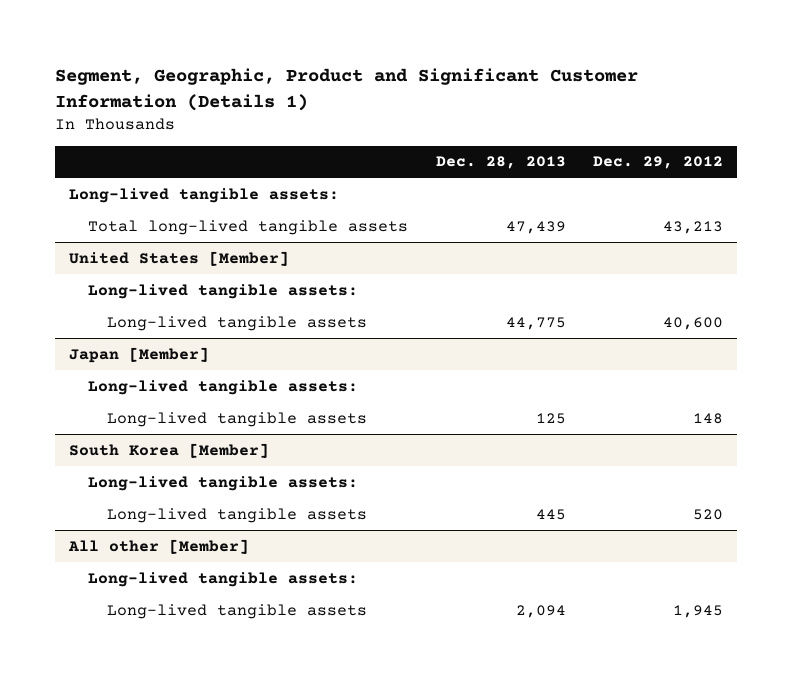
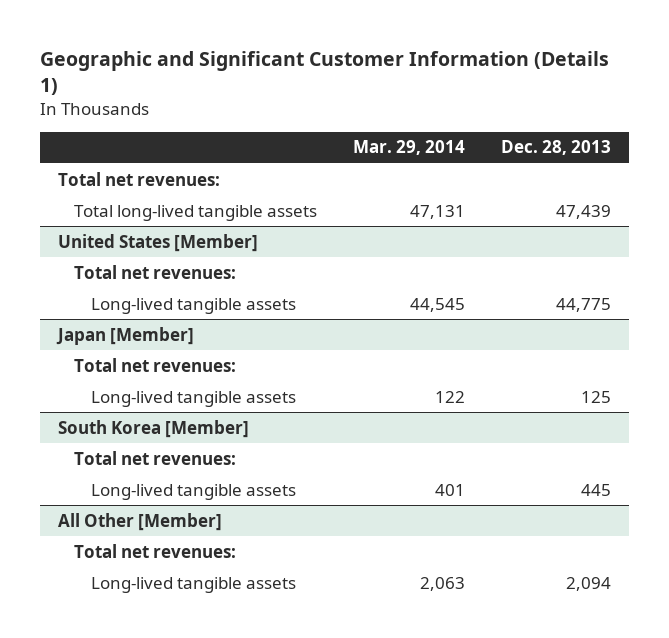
- Segment, Geographic, Product and Significant Customer Information (Details 1)
+ Geographic and Significant Customer Information (Details 1)
- | Dec. 28, 2013 | Dec. 29, 2012
+ | Mar. 29, 2014 | Dec. 28, 2013
- Long-lived tangible assets:
+ Total net revenues:
@ United States [Member]
- Long-lived tangible assets:
+ Total net revenues:
@ Japan [Member]
- Long-lived tangible assets:
+ Total net revenues:
@ South Korea [Member]
- Long-lived tangible assets:
+ Total net revenues:
- All other [Member]
- Long-lived tangible assets:
+ All Other [Member]
+ Total net revenues:

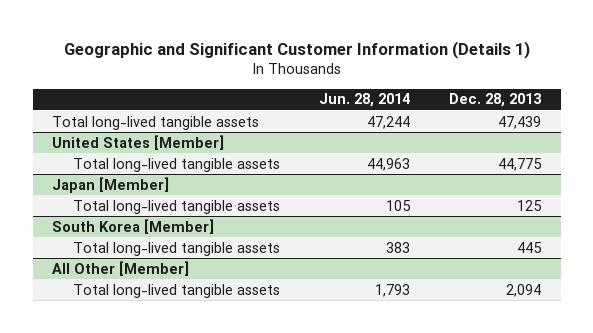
- | Mar. 29, 2014 | Dec. 28, 2013
+ | Jun. 28, 2014 | Dec. 28, 2013
- Total net revenues:
@ United States [Member]
- Total net revenues:
- Long-lived tangible assets | 44,545 | 44,775
+ Total long-lived tangible assets | 44,963 | 44,775
@ Japan [Member]
- Total net revenues:
- Long-lived tangible assets | 122 | 125
+ Total long-lived tangible assets | 105 | 125
@ South Korea [Member]
- Total net revenues:
- Long-lived tangible assets | 401 | 445
+ Total long-lived tangible assets | 383 | 445
@ All Other [Member]
- Total net revenues:
- Long-lived tangible assets | 2,063 | 2,094
+ Total long-lived tangible assets | 1,793 | 2,094

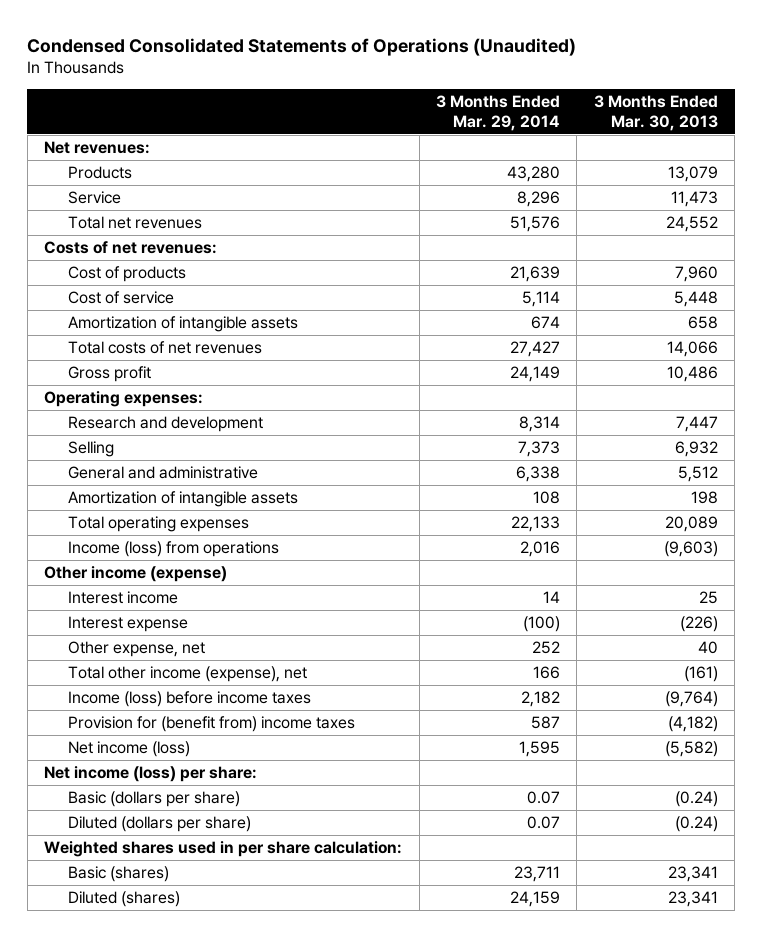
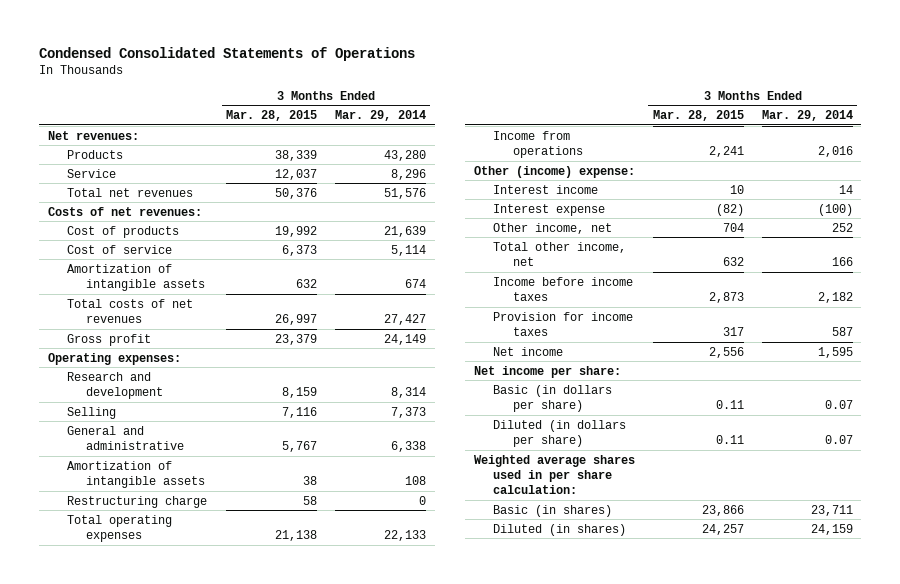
- Condensed Consolidated Statements of Operations (Unaudited)
+ Condensed Consolidated Statements of Operations
- | 3 Months Ended Mar. 29, 2014 | 3 Months Ended Mar. 30, 2013
+ | 3 Months Ended Mar. 28, 2015 | 3 Months Ended Mar. 29, 2014
+ Restructuring charge | 58 | 0
- Income (loss) from operations | 2,016 | (9,603)
- Other income (expense)
+ Income from operations | 2,241 | 2,016
+ Other (income) expense:
- Other expense, net | 252 | 40
- Total other income (expense), net | 166 | (161)
- Income (loss) before income taxes | 2,182 | (9,764)
- Provision for (benefit from) income taxes | 587 | (4,182)
- Net income (loss) | 1,595 | (5,582)
- Net income (loss) per share:
- Basic (dollars per share) | 0.07 | (0.24)
- Diluted (dollars per share) | 0.07 | (0.24)
- Weighted shares used in per share calculation:
- Basic (shares) | 23,711 | 23,341
- Diluted (shares) | 24,159 | 23,341
+ Other income, net | 704 | 252
+ Total other income, net | 632 | 166
+ Income before income taxes | 2,873 | 2,182
+ Provision for income taxes | 317 | 587
+ Net income | 2,556 | 1,595
+ Net income per share:
+ Basic (in dollars per share) | 0.11 | 0.07
+ Diluted (in dollars per share) | 0.11 | 0.07
+ Weighted average shares used in per share calculation:
+ Basic (in shares) | 23,866 | 23,711
+ Diluted (in shares) | 24,257 | 24,159

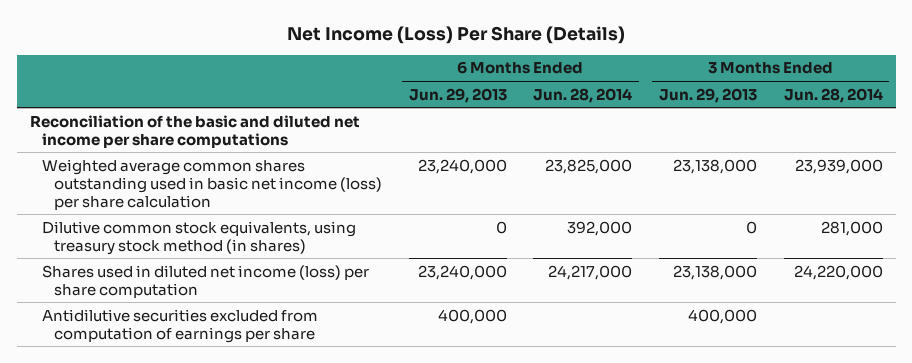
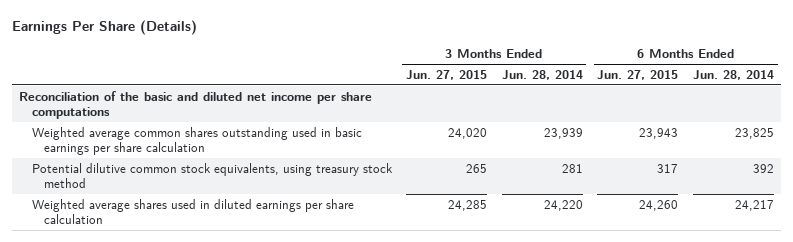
- Net Income (Loss) Per Share (Details)
+ Earnings Per Share (Details)
- | 6 Months Ended Jun. 29, 2013 | 6 Months Ended Jun. 28, 2014 | 3 Months Ended Jun. 29, 2013 | 3 Months Ended Jun. 28, 2014
+ | 3 Months Ended Jun. 27, 2015 | 3 Months Ended Jun. 28, 2014 | 6 Months Ended Jun. 27, 2015 | 6 Months Ended Jun. 28, 2014
- Weighted average common shares outstanding used in basic net income (loss) per share calculation | 23,240,000 | 23,825,000 | 23,138,000 | 23,939,000
- Dilutive common stock equivalents, using treasury stock method (in shares) | 0 | 392,000 | 0 | 281,000
- Shares used in diluted net income (loss) per share computation | 23,240,000 | 24,217,000 | 23,138,000 | 24,220,000
- Antidilutive securities excluded from computation of earnings per share | 400,000 | | 400,000 |
+ Weighted average common shares outstanding used in basic earnings per share calculation | 24,020 | 23,939 | 23,943 | 23,825
+ Potential dilutive common stock equivalents, using treasury stock method | 265 | 281 | 317 | 392
+ Weighted average shares used in diluted earnings per share calculation | 24,285 | 24,220 | 24,260 | 24,217

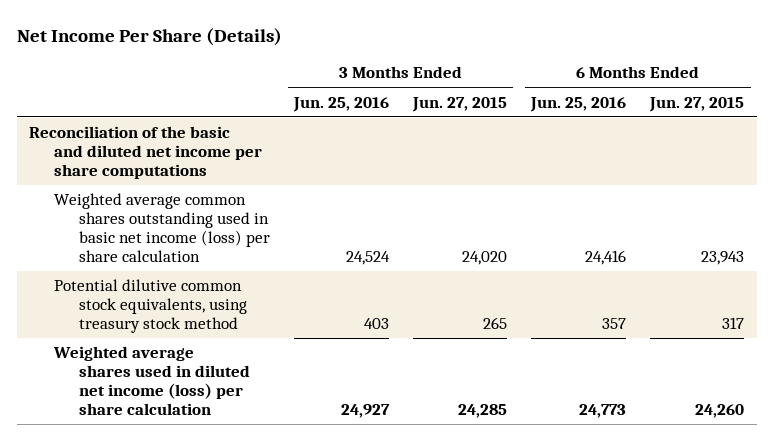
- Earnings Per Share (Details)
+ Net Income Per Share (Details)
- | 3 Months Ended Jun. 27, 2015 | 3 Months Ended Jun. 28, 2014 | 6 Months Ended Jun. 27, 2015 | 6 Months Ended Jun. 28, 2014
+ | 3 Months Ended Jun. 25, 2016 | 3 Months Ended Jun. 27, 2015 | 6 Months Ended Jun. 25, 2016 | 6 Months Ended Jun. 27, 2015
- Weighted average common shares outstanding used in basic earnings per share calculation | 24,020 | 23,939 | 23,943 | 23,825
+ Weighted average common shares outstanding used in basic net income (loss) per share calculation | 24,524 | 24,020 | 24,416 | 23,943
- Weighted average shares used in diluted earnings per share calculation | 24,285 | 24,220 | 24,260 | 24,217
+ Weighted average shares used in diluted net income (loss) per share calculation | 24,927 | 24,285 | 24,773 | 24,260

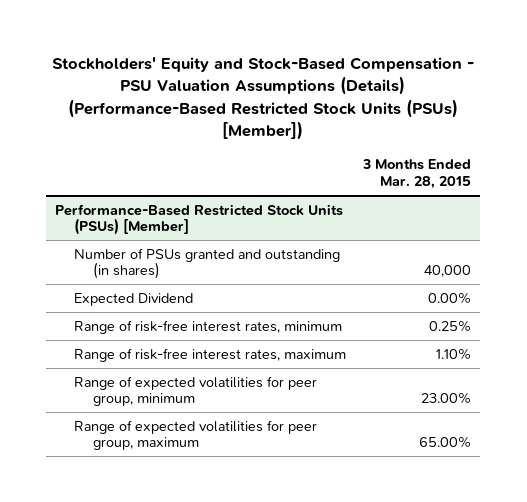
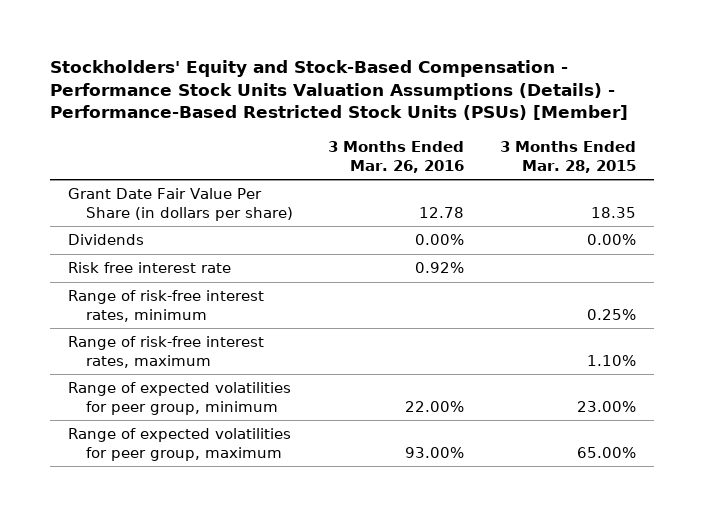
- Stockholders' Equity and Stock-Based Compensation - PSU Valuation Assumptions (Details) (Performance-Based Restricted Stock Units (PSUs) [Member])
+ Stockholders' Equity and Stock-Based Compensation - Performance Stock Units Valuation Assumptions (Details) - Performance-Based Restricted Stock Units (PSUs) [Member]
- | 3 Months Ended Mar. 28, 2015
+ | 3 Months Ended Mar. 26, 2016 | 3 Months Ended Mar. 28, 2015
- Performance-Based Restricted Stock Units (PSUs) [Member]
- Number of PSUs granted and outstanding (in shares) | 40,000
- Expected Dividend | 0.00%
+ Grant Date Fair Value Per Share (in dollars per share) | 12.78 | 18.35
+ Dividends | 0.00% | 0.00%
+ Risk free interest rate | 0.92% |

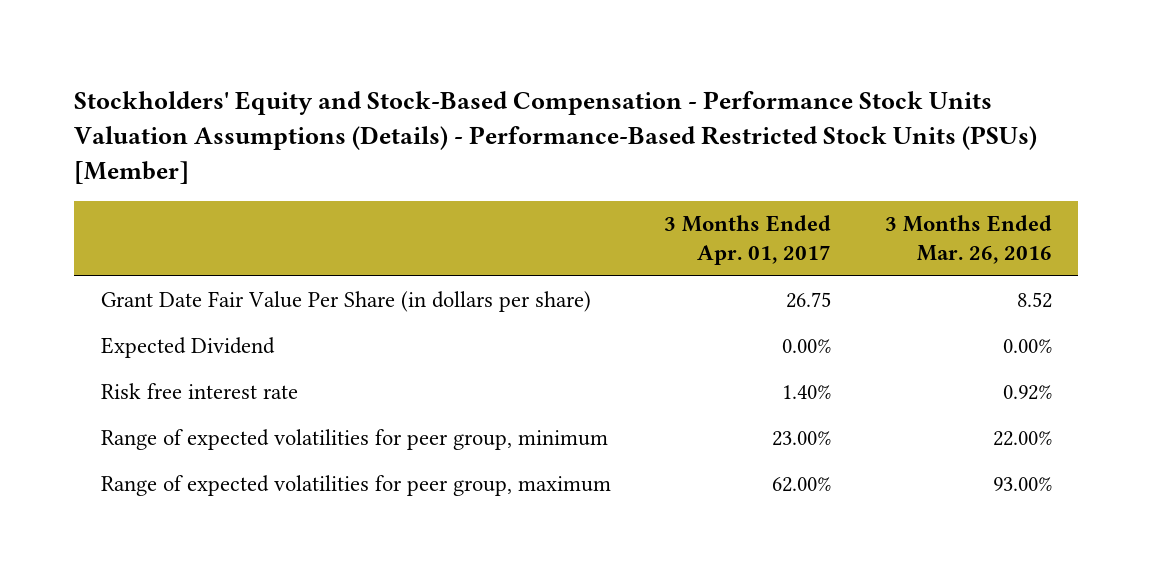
- | 3 Months Ended Mar. 26, 2016 | 3 Months Ended Mar. 28, 2015
+ | 3 Months Ended Apr. 01, 2017 | 3 Months Ended Mar. 26, 2016
- Grant Date Fair Value Per Share (in dollars per share) | 12.78 | 18.35
- Dividends | 0.00% | 0.00%
+ Grant Date Fair Value Per Share (in dollars per share) | 26.75 | 8.52
+ Expected Dividend | 0.00% | 0.00%
- Range of risk-free interest rates, minimum | | 0.25%
- Range of risk-free interest rates, maximum | | 1.10%

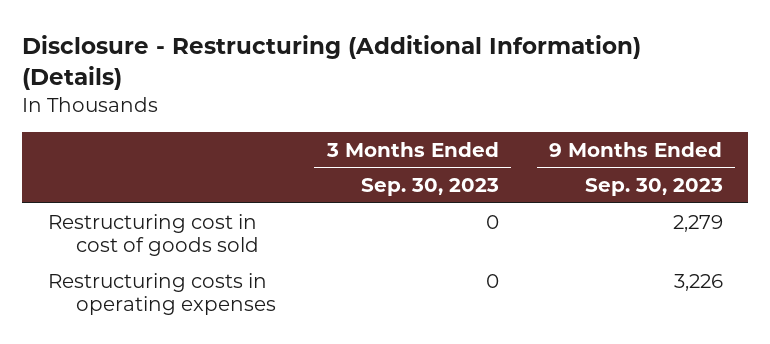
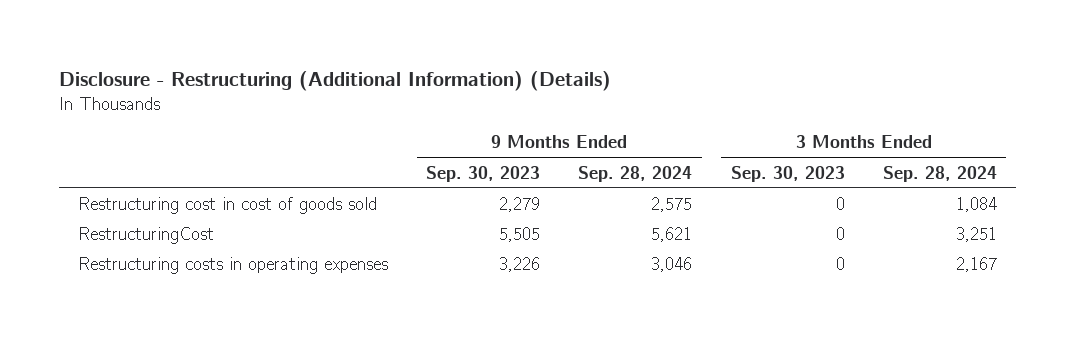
- | 3 Months Ended Sep. 30, 2023 | 9 Months Ended Sep. 30, 2023
+ | 9 Months Ended Sep. 30, 2023 | 9 Months Ended Sep. 28, 2024 | 3 Months Ended Sep. 30, 2023 | 3 Months Ended Sep. 28, 2024
+ RestructuringCost | 5,505 | 5,621 | 0 | 3,251

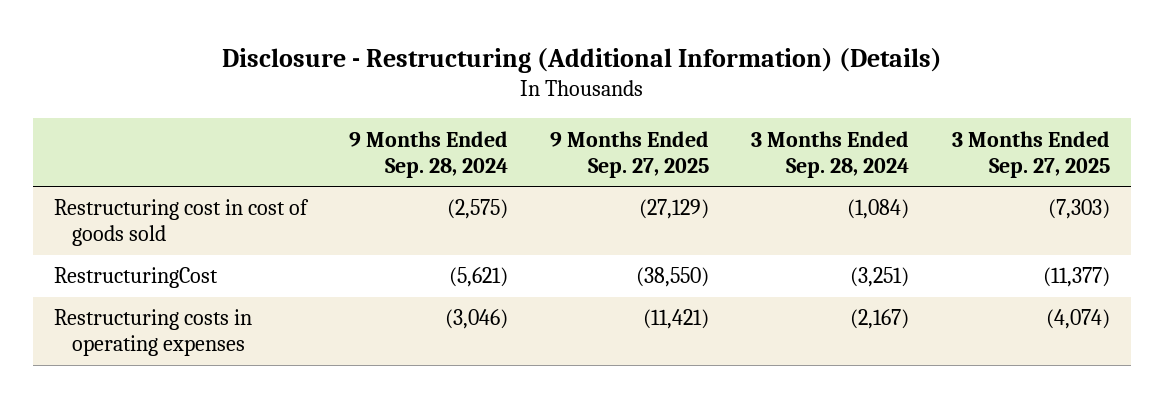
- | 9 Months Ended Sep. 30, 2023 | 9 Months Ended Sep. 28, 2024 | 3 Months Ended Sep. 30, 2023 | 3 Months Ended Sep. 28, 2024
+ | 9 Months Ended Sep. 28, 2024 | 9 Months Ended Sep. 27, 2025 | 3 Months Ended Sep. 28, 2024 | 3 Months Ended Sep. 27, 2025
- Restructuring cost in cost of goods sold | 2,279 | 2,575 | 0 | 1,084
- RestructuringCost | 5,505 | 5,621 | 0 | 3,251
- Restructuring costs in operating expenses | 3,226 | 3,046 | 0 | 2,167
+ Restructuring cost in cost of goods sold | (2,575) | (27,129) | (1,084) | (7,303)
+ RestructuringCost | (5,621) | (38,550) | (3,251) | (11,377)
+ Restructuring costs in operating expenses | (3,046) | (11,421) | (2,167) | (4,074)

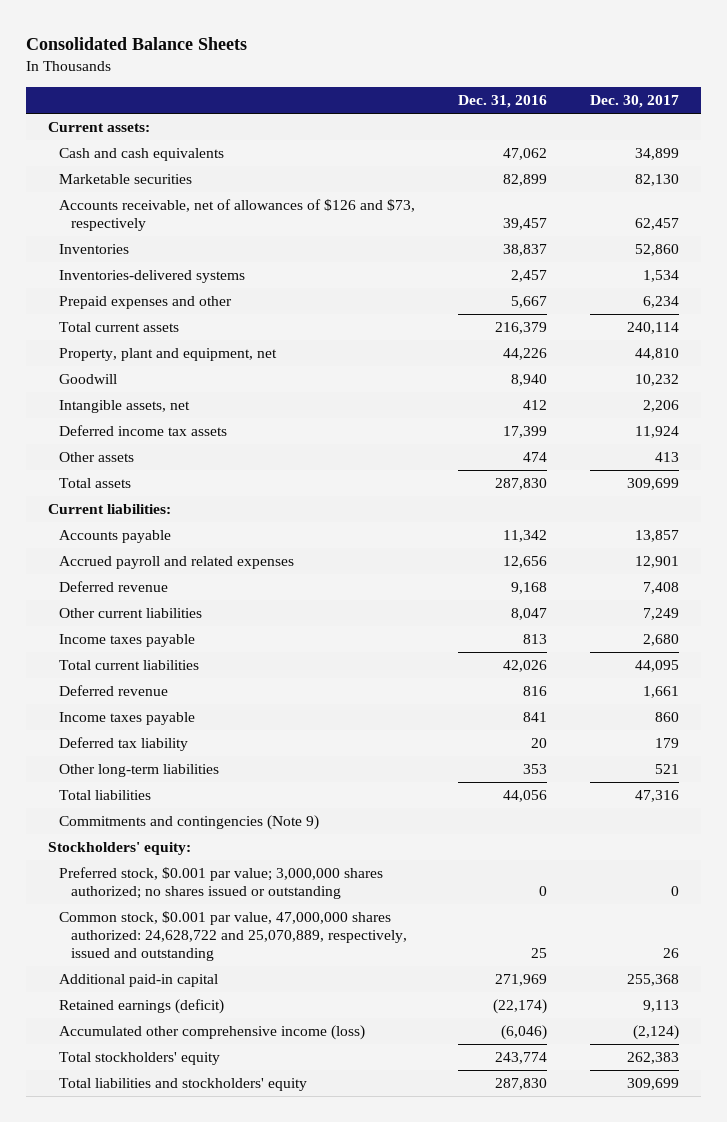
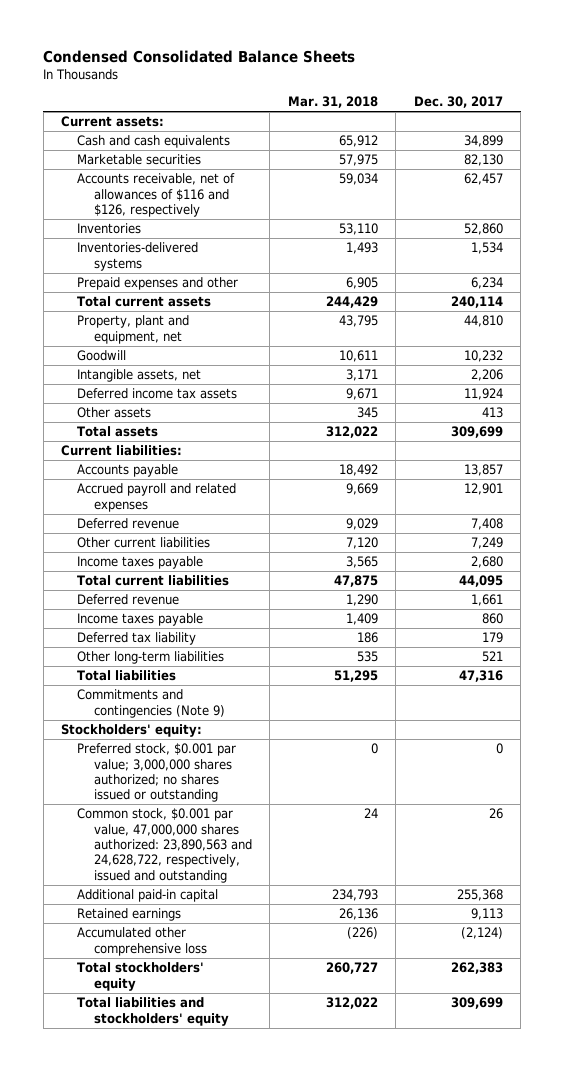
- Consolidated Balance Sheets
+ Condensed Consolidated Balance Sheets
- | Dec. 31, 2016 | Dec. 30, 2017
+ | Mar. 31, 2018 | Dec. 30, 2017
- Accounts receivable, net of allowances of $126 and $73, respectively | 39,457 | 62,457
+ Accounts receivable, net of allowances of $116 and $126, respectively | 59,034 | 62,457
- Common stock, $0.001 par value, 47,000,000 shares authorized: 24,628,722 and 25,070,889, respectively, issued and outstanding | 25 | 26
+ Common stock, $0.001 par value, 47,000,000 shares authorized: 23,890,563 and 24,628,722, respectively, issued and outstanding | 24 | 26
- Retained earnings (deficit) | (22,174) | 9,113
- Accumulated other comprehensive income (loss) | (6,046) | (2,124)
+ Retained earnings | 26,136 | 9,113
+ Accumulated other comprehensive loss | (226) | (2,124)

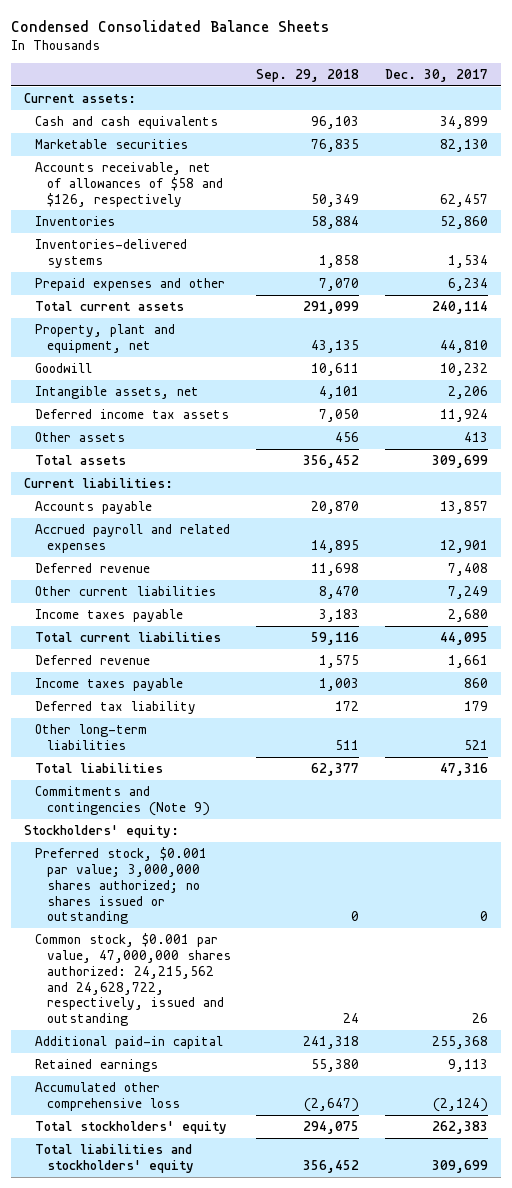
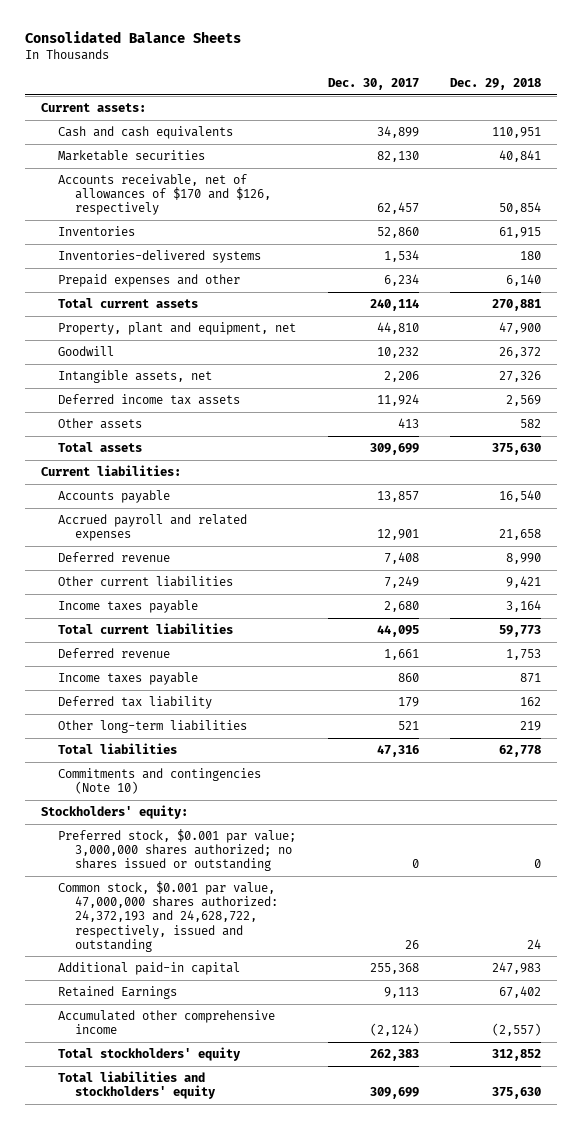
- Condensed Consolidated Balance Sheets
+ Consolidated Balance Sheets
- | Sep. 29, 2018 | Dec. 30, 2017
+ | Dec. 30, 2017 | Dec. 29, 2018
- Accounts receivable, net of allowances of $58 and $126, respectively | 50,349 | 62,457
+ Accounts receivable, net of allowances of $170 and $126, respectively | 62,457 | 50,854
- Commitments and contingencies (Note 9)
+ Commitments and contingencies (Note 10)
- Common stock, $0.001 par value, 47,000,000 shares authorized: 24,215,562 and 24,628,722, respectively, issued and outstanding | 24 | 26
+ Common stock, $0.001 par value, 47,000,000 shares authorized: 24,372,193 and 24,628,722, respectively, issued and outstanding | 26 | 24
- Retained earnings | 55,380 | 9,113
- Accumulated other comprehensive loss | (2,647) | (2,124)
+ Retained Earnings | 9,113 | 67,402
+ Accumulated other comprehensive income | (2,124) | (2,557)

